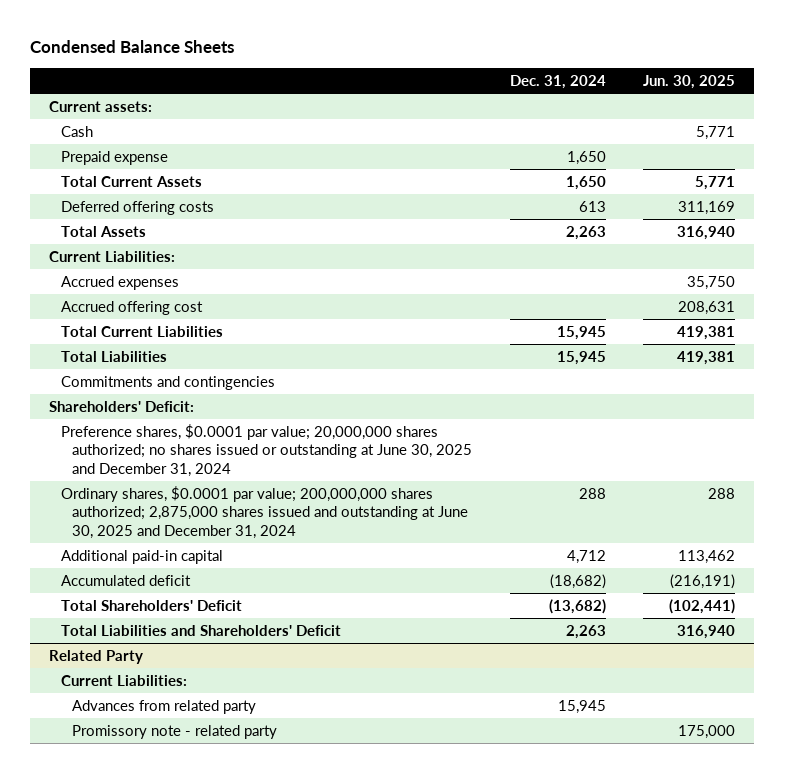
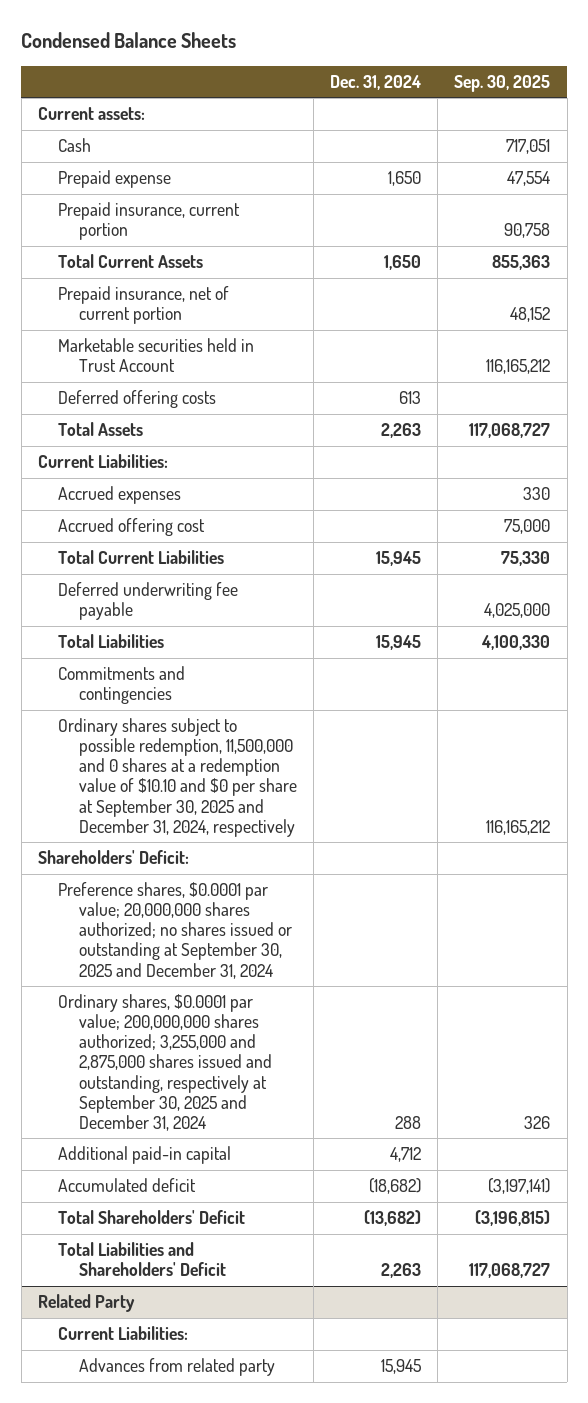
- | Dec. 31, 2024 | Jun. 30, 2025
+ | Dec. 31, 2024 | Sep. 30, 2025
+ Prepaid insurance, current portion | | 90,758
+ Prepaid insurance, net of current portion | | 48,152
+ Marketable securities held in Trust Account | | 116,165,212
+ Deferred underwriting fee payable | | 4,025,000
+ Ordinary shares subject to possible redemption, 11,500,000 and 0 shares at a redemption value of $10.10 and $0 per share at September 30, 2025 and December 31, 2024, respectively | | 116,165,212
- Preference shares, $0.0001 par value; 20,000,000 shares authorized; no shares issued or outstanding at June 30, 2025 and December 31, 2024
- Ordinary shares, $0.0001 par value; 200,000,000 shares authorized; 2,875,000 shares issued and outstanding at June 30, 2025 and December 31, 2024 | 288 | 288
+ Preference shares, $0.0001 par value; 20,000,000 shares authorized; no shares issued or outstanding at September 30, 2025 and December 31, 2024
+ Ordinary shares, $0.0001 par value; 200,000,000 shares authorized; 3,255,000 and 2,875,000 shares issued and outstanding, respectively at September 30, 2025 and December 31, 2024 | 288 | 326
@ Related Party
- Promissory note - related party | | 175,000

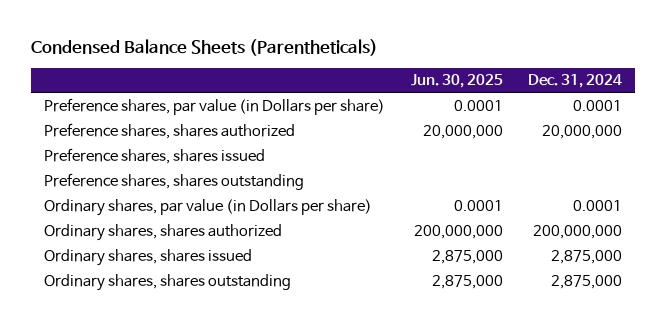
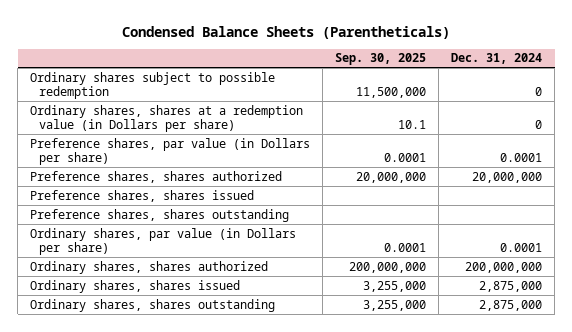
- | Jun. 30, 2025 | Dec. 31, 2024
+ | Sep. 30, 2025 | Dec. 31, 2024
+ Ordinary shares subject to possible redemption | 11,500,000 | 0
+ Ordinary shares, shares at a redemption value (in Dollars per share) | 10.1 | 0

